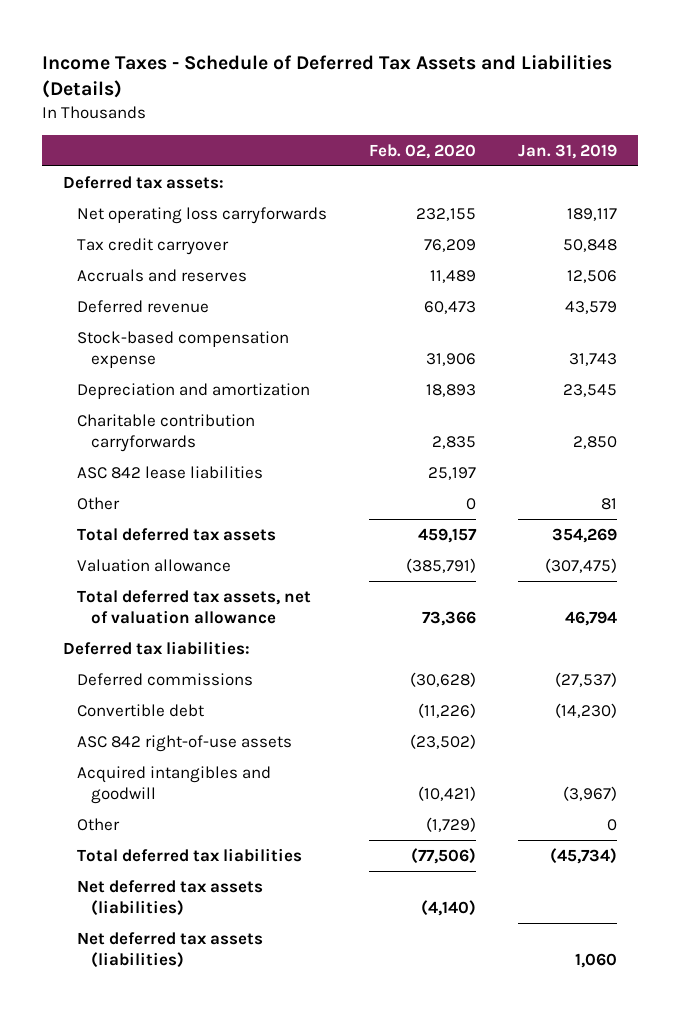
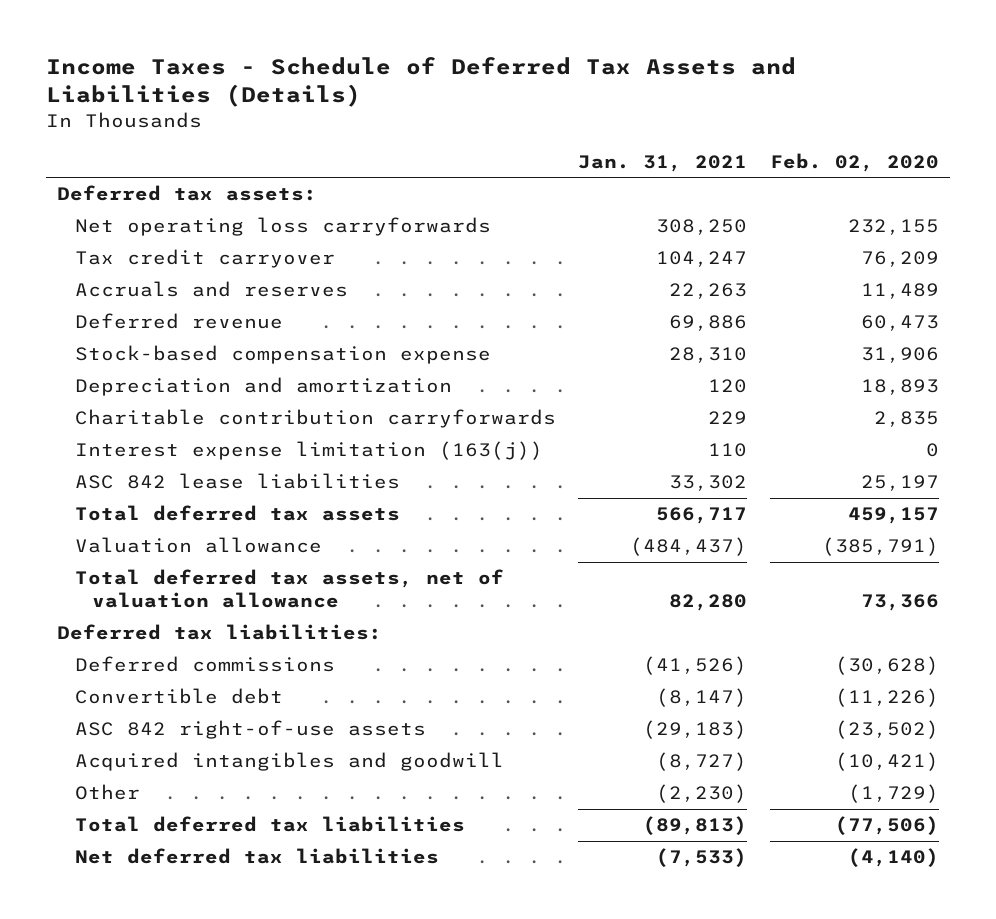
- | Feb. 02, 2020 | Jan. 31, 2019
+ | Jan. 31, 2021 | Feb. 02, 2020
+ Interest expense limitation (163(j)) | 110 | 0
- Other | 0 | 81
- Net deferred tax assets (liabilities) | (4,140) |
- Net deferred tax assets (liabilities) | | 1,060
+ Net deferred tax liabilities | (7,533) | (4,140)

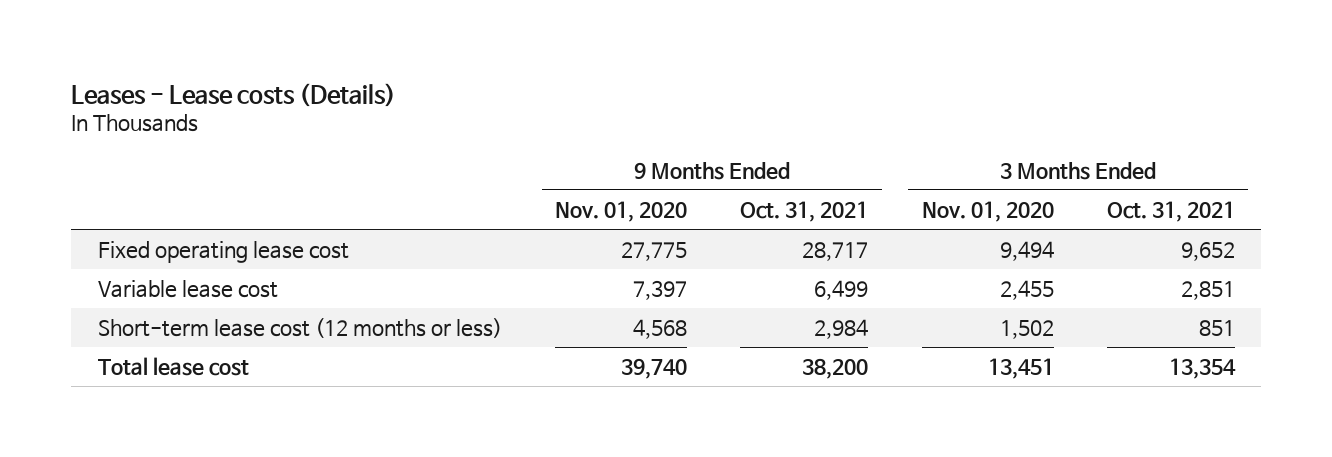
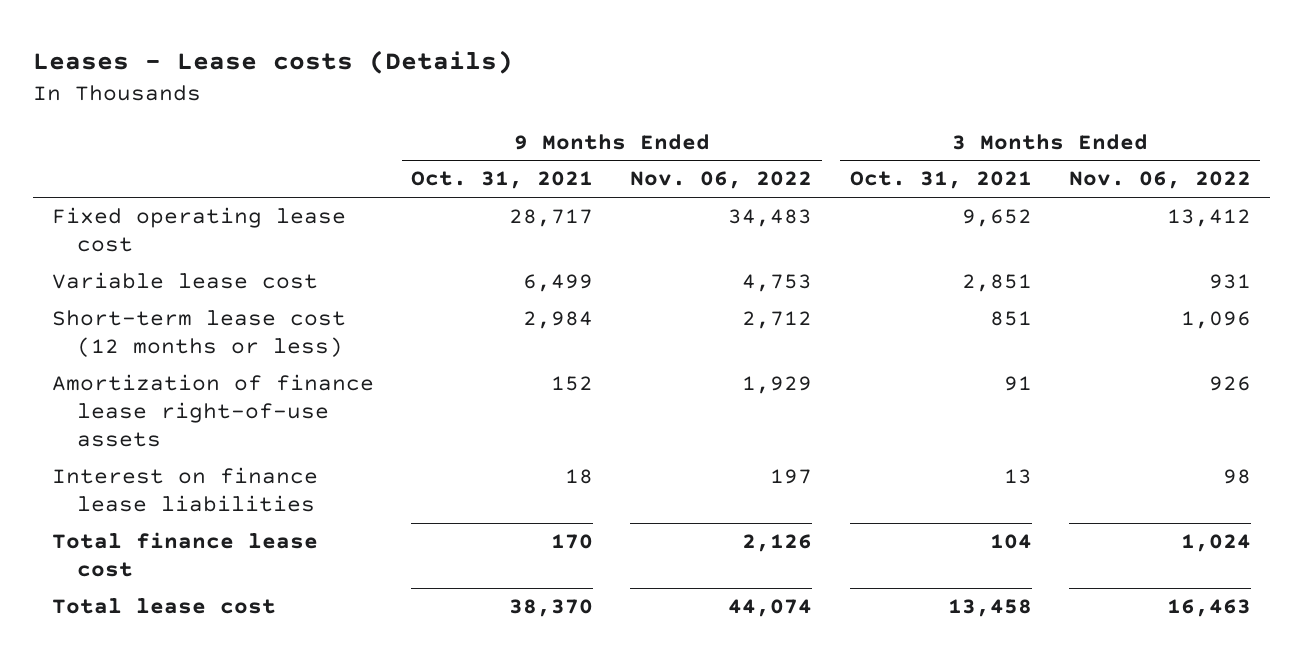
- | 9 Months Ended Nov. 01, 2020 | 9 Months Ended Oct. 31, 2021 | 3 Months Ended Nov. 01, 2020 | 3 Months Ended Oct. 31, 2021
+ | 9 Months Ended Oct. 31, 2021 | 9 Months Ended Nov. 06, 2022 | 3 Months Ended Oct. 31, 2021 | 3 Months Ended Nov. 06, 2022
- Total lease cost | 39,740 | 38,200 | 13,451 | 13,354
+ Amortization of finance lease right-of-use assets | 152 | 1,929 | 91 | 926
+ Interest on finance lease liabilities | 18 | 197 | 13 | 98
+ Total finance lease cost | 170 | 2,126 | 104 | 1,024
+ Total lease cost | 38,370 | 44,074 | 13,458 | 16,463

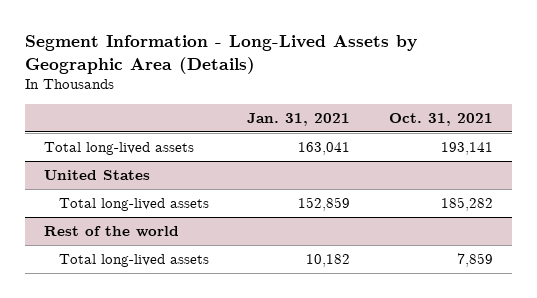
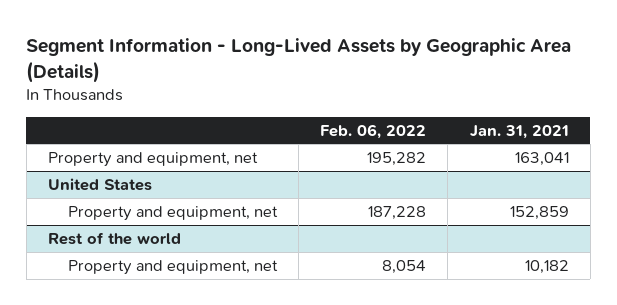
- | Jan. 31, 2021 | Oct. 31, 2021
+ | Feb. 06, 2022 | Jan. 31, 2021
- Total long-lived assets | 163,041 | 193,141
+ Property and equipment, net | 195,282 | 163,041
@ United States
- Total long-lived assets | 152,859 | 185,282
+ Property and equipment, net | 187,228 | 152,859
@ Rest of the world
- Total long-lived assets | 10,182 | 7,859
+ Property and equipment, net | 8,054 | 10,182

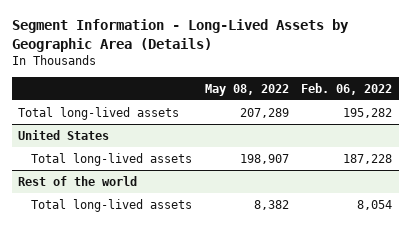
- | Feb. 06, 2022 | Jan. 31, 2021
+ | May 08, 2022 | Feb. 06, 2022
- Property and equipment, net | 195,282 | 163,041
+ Total long-lived assets | 207,289 | 195,282
@ United States
- Property and equipment, net | 187,228 | 152,859
+ Total long-lived assets | 198,907 | 187,228
@ Rest of the world
- Property and equipment, net | 8,054 | 10,182
+ Total long-lived assets | 8,382 | 8,054

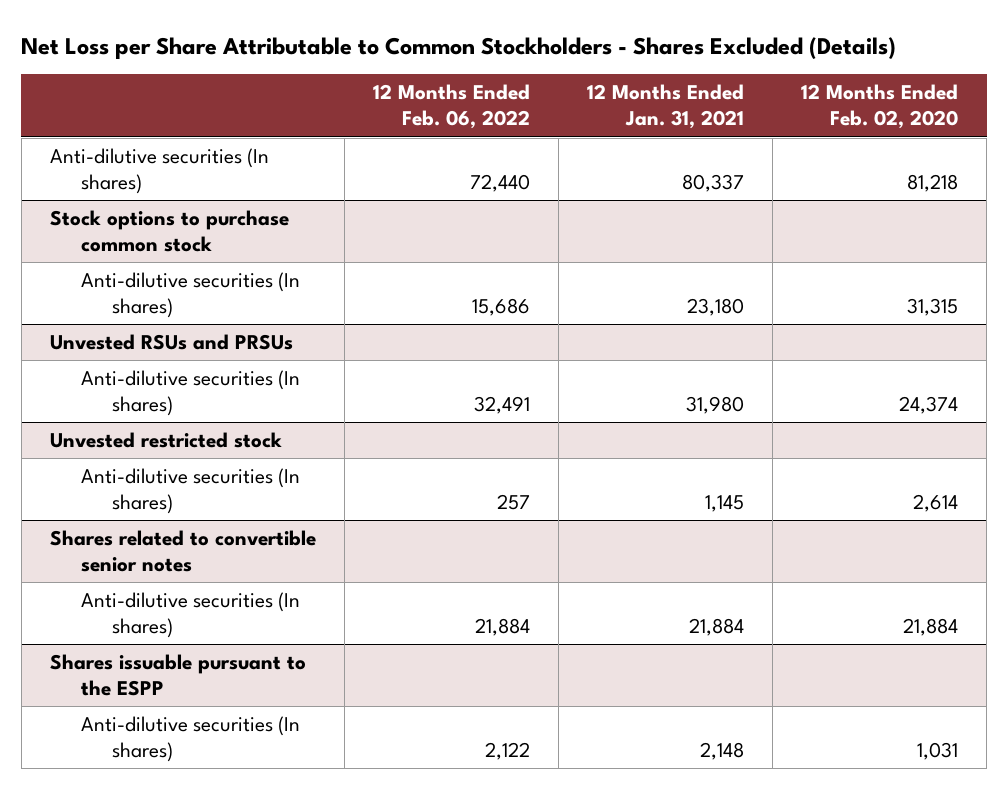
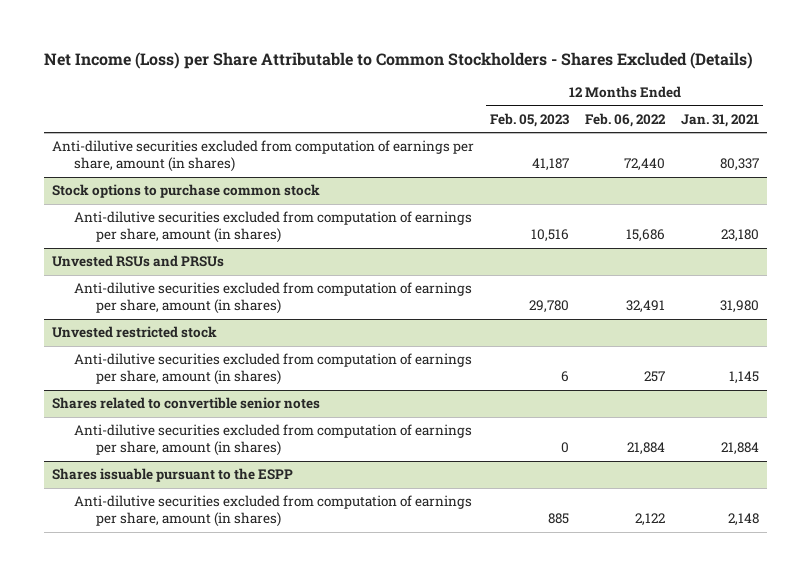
- Net Loss per Share Attributable to Common Stockholders - Shares Excluded (Details)
+ Net Income (Loss) per Share Attributable to Common Stockholders - Shares Excluded (Details)
- | 12 Months Ended Feb. 06, 2022 | 12 Months Ended Jan. 31, 2021 | 12 Months Ended Feb. 02, 2020
+ | 12 Months Ended Feb. 05, 2023 | 12 Months Ended Feb. 06, 2022 | 12 Months Ended Jan. 31, 2021
- Anti-dilutive securities (In shares) | 72,440 | 80,337 | 81,218
+ Anti-dilutive securities excluded from computation of earnings per share, amount (in shares) | 41,187 | 72,440 | 80,337
@ Stock options to purchase common stock
- Anti-dilutive securities (In shares) | 15,686 | 23,180 | 31,315
+ Anti-dilutive securities excluded from computation of earnings per share, amount (in shares) | 10,516 | 15,686 | 23,180
@ Unvested RSUs and PRSUs
- Anti-dilutive securities (In shares) | 32,491 | 31,980 | 24,374
+ Anti-dilutive securities excluded from computation of earnings per share, amount (in shares) | 29,780 | 32,491 | 31,980
@ Unvested restricted stock
- Anti-dilutive securities (In shares) | 257 | 1,145 | 2,614
+ Anti-dilutive securities excluded from computation of earnings per share, amount (in shares) | 6 | 257 | 1,145
@ Shares related to convertible senior notes
- Anti-dilutive securities (In shares) | 21,884 | 21,884 | 21,884
+ Anti-dilutive securities excluded from computation of earnings per share, amount (in shares) | 0 | 21,884 | 21,884
@ Shares issuable pursuant to the ESPP
- Anti-dilutive securities (In shares) | 2,122 | 2,148 | 1,031
+ Anti-dilutive securities excluded from computation of earnings per share, amount (in shares) | 885 | 2,122 | 2,148

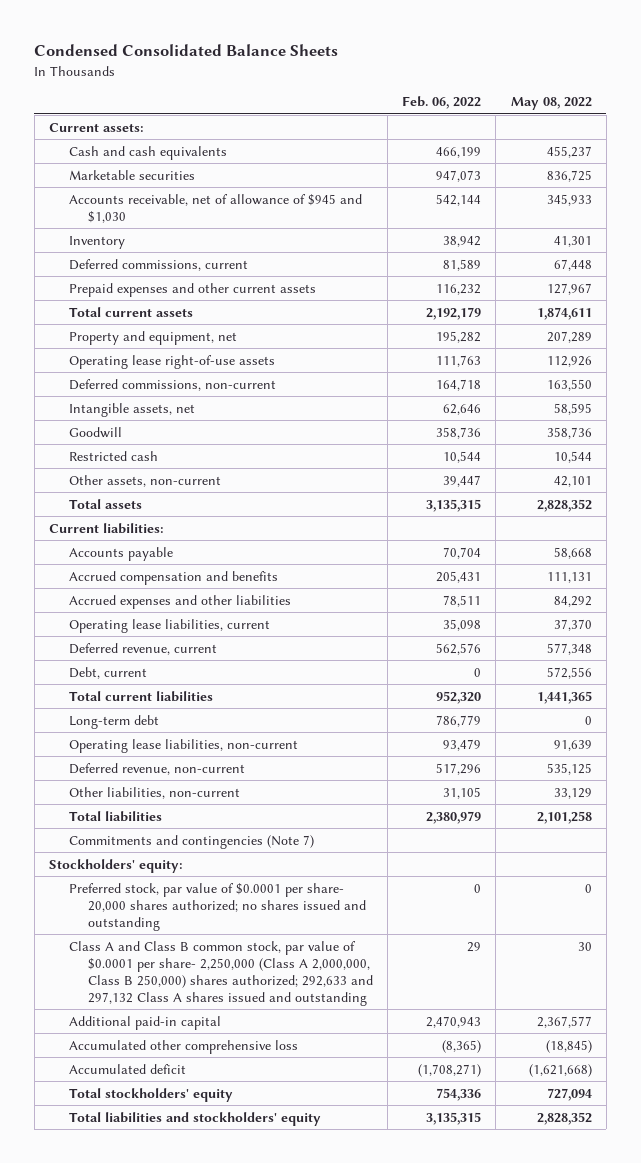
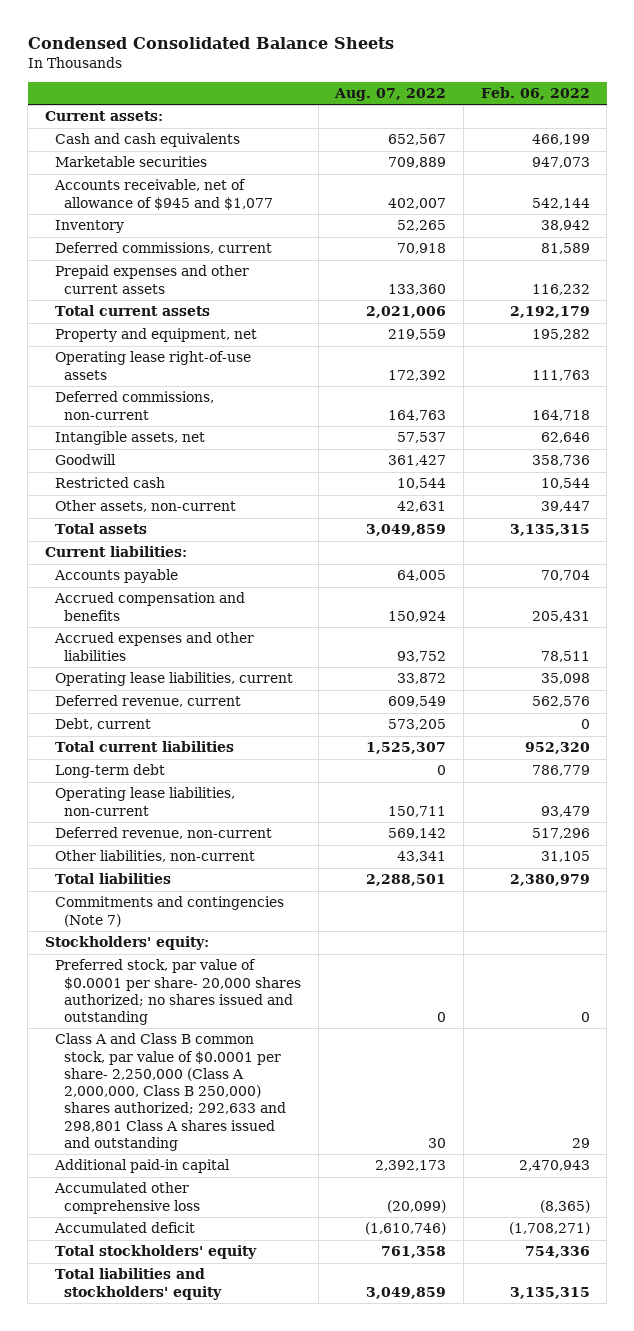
- | Feb. 06, 2022 | May 08, 2022
+ | Aug. 07, 2022 | Feb. 06, 2022
- Accounts receivable, net of allowance of $945 and $1,030 | 542,144 | 345,933
+ Accounts receivable, net of allowance of $945 and $1,077 | 402,007 | 542,144
- Class A and Class B common stock, par value of $0.0001 per share- 2,250,000 (Class A 2,000,000, Class B 250,000) shares authorized; 292,633 and 297,132 Class A shares issued and outstanding | 29 | 30
+ Class A and Class B common stock, par value of $0.0001 per share- 2,250,000 (Class A 2,000,000, Class B 250,000) shares authorized; 292,633 and 298,801 Class A shares issued and outstanding | 30 | 29

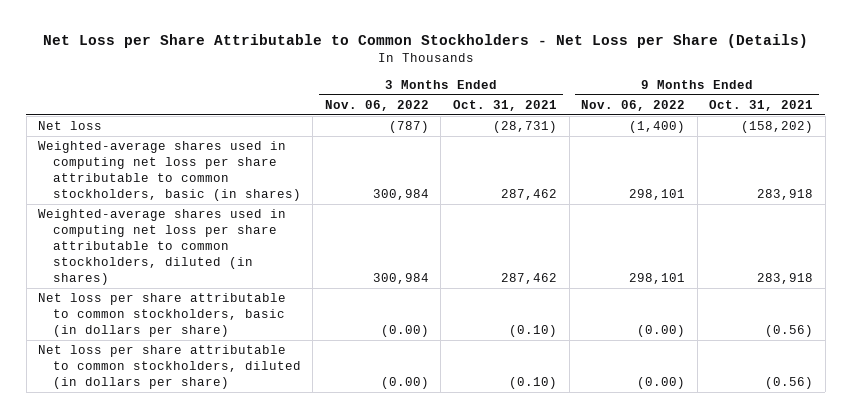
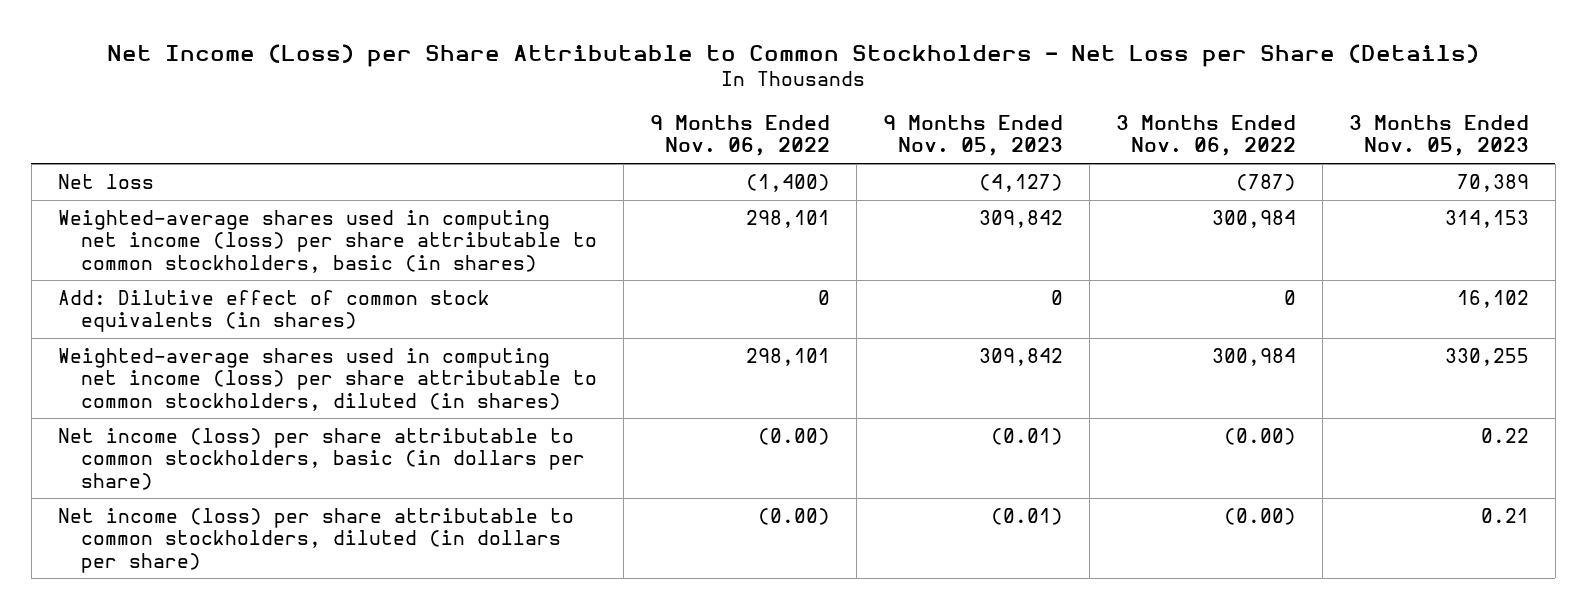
- Net Loss per Share Attributable to Common Stockholders - Net Loss per Share (Details)
+ Net Income (Loss) per Share Attributable to Common Stockholders - Net Loss per Share (Details)
- | 3 Months Ended Nov. 06, 2022 | 3 Months Ended Oct. 31, 2021 | 9 Months Ended Nov. 06, 2022 | 9 Months Ended Oct. 31, 2021
+ | 9 Months Ended Nov. 06, 2022 | 9 Months Ended Nov. 05, 2023 | 3 Months Ended Nov. 06, 2022 | 3 Months Ended Nov. 05, 2023
- Weighted-average shares used in computing net loss per share attributable to common stockholders, basic (in shares) | 300,984 | 287,462 | 298,101 | 283,918
- Weighted-average shares used in computing net loss per share attributable to common stockholders, diluted (in shares) | 300,984 | 287,462 | 298,101 | 283,918
- Net loss per share attributable to common stockholders, basic (in dollars per share) | (0.00) | (0.10) | (0.00) | (0.56)
- Net loss per share attributable to common stockholders, diluted (in dollars per share) | (0.00) | (0.10) | (0.00) | (0.56)
+ Weighted-average shares used in computing net income (loss) per share attributable to common stockholders, basic (in shares) | 298,101 | 309,842 | 300,984 | 314,153
+ Add: Dilutive effect of common stock equivalents (in shares) | 0 | 0 | 0 | 16,102
+ Weighted-average shares used in computing net income (loss) per share attributable to common stockholders, diluted (in shares) | 298,101 | 309,842 | 300,984 | 330,255
+ Net income (loss) per share attributable to common stockholders, basic (in dollars per share) | (0.00) | (0.01) | (0.00) | 0.22
+ Net income (loss) per share attributable to common stockholders, diluted (in dollars per share) | (0.00) | (0.01) | (0.00) | 0.21

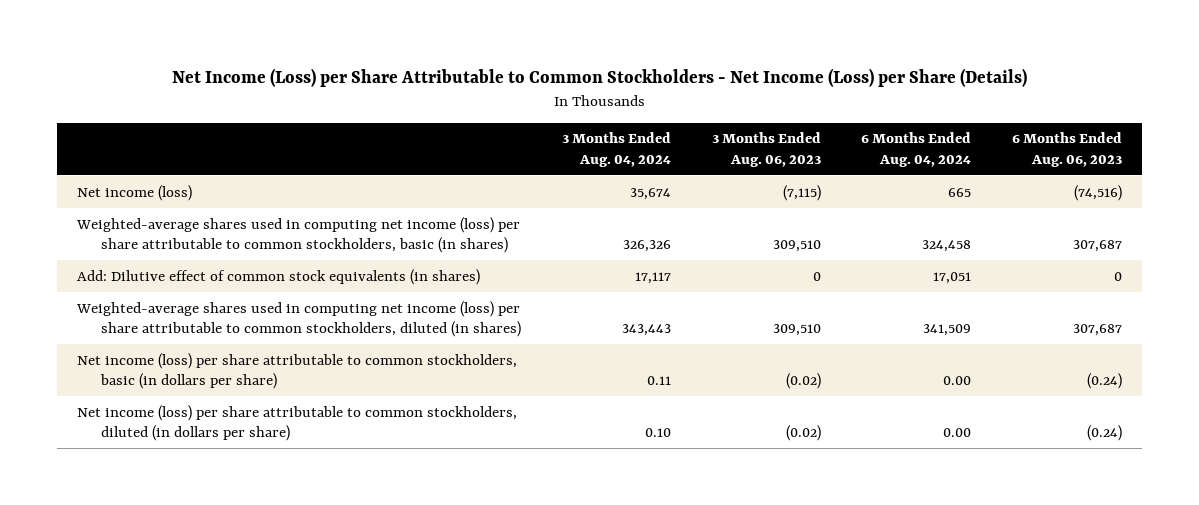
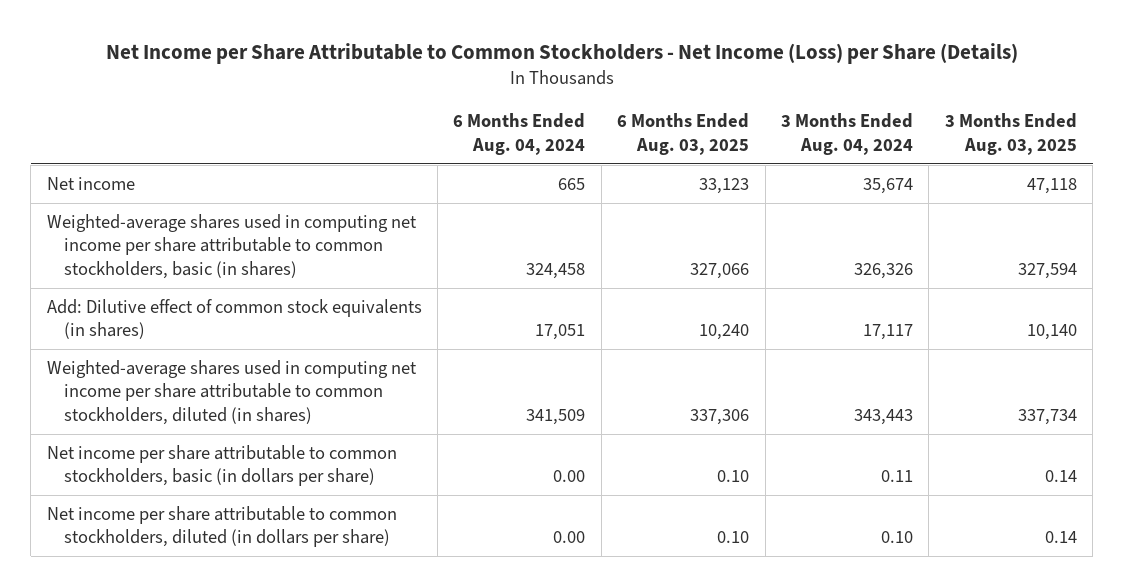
- Net Income (Loss) per Share Attributable to Common Stockholders - Net Income (Loss) per Share (Details)
+ Net Income per Share Attributable to Common Stockholders - Net Income (Loss) per Share (Details)
- | 3 Months Ended Aug. 04, 2024 | 3 Months Ended Aug. 06, 2023 | 6 Months Ended Aug. 04, 2024 | 6 Months Ended Aug. 06, 2023
+ | 6 Months Ended Aug. 04, 2024 | 6 Months Ended Aug. 03, 2025 | 3 Months Ended Aug. 04, 2024 | 3 Months Ended Aug. 03, 2025
- Net income (loss) | 35,674 | (7,115) | 665 | (74,516)
- Weighted-average shares used in computing net income (loss) per share attributable to common stockholders, basic (in shares) | 326,326 | 309,510 | 324,458 | 307,687
+ Net income | 665 | 33,123 | 35,674 | 47,118
+ Weighted-average shares used in computing net income per share attributable to common stockholders, basic (in shares) | 324,458 | 327,066 | 326,326 | 327,594
- Weighted-average shares used in computing net income (loss) per share attributable to common stockholders, diluted (in shares) | 343,443 | 309,510 | 341,509 | 307,687
- Net income (loss) per share attributable to common stockholders, basic (in dollars per share) | 0.11 | (0.02) | 0.00 | (0.24)
- Net income (loss) per share attributable to common stockholders, diluted (in dollars per share) | 0.10 | (0.02) | 0.00 | (0.24)
+ Weighted-average shares used in computing net income per share attributable to common stockholders, diluted (in shares) | 341,509 | 337,306 | 343,443 | 337,734
+ Net income per share attributable to common stockholders, basic (in dollars per share) | 0.00 | 0.10 | 0.11 | 0.14
+ Net income per share attributable to common stockholders, diluted (in dollars per share) | 0.00 | 0.10 | 0.10 | 0.14

